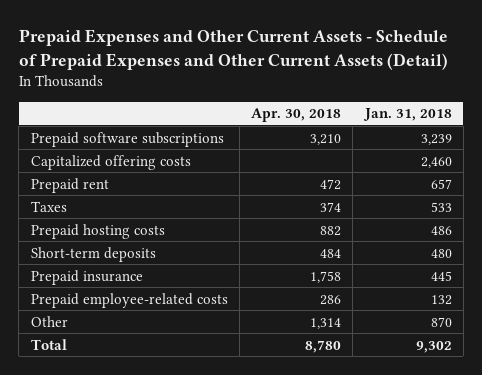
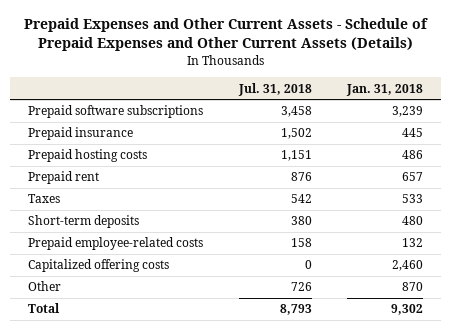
- Prepaid Expenses and Other Current Assets - Schedule of Prepaid Expenses and Other Current Assets (Detail)
+ Prepaid Expenses and Other Current Assets - Schedule of Prepaid Expenses and Other Current Assets (Details)
- | Apr. 30, 2018 | Jan. 31, 2018
+ | Jul. 31, 2018 | Jan. 31, 2018
moved up: Prepaid insurance | 1,502 | 445
moved up: Prepaid hosting costs | 1,151 | 486
moved down: Capitalized offering costs | 0 | 2,460

